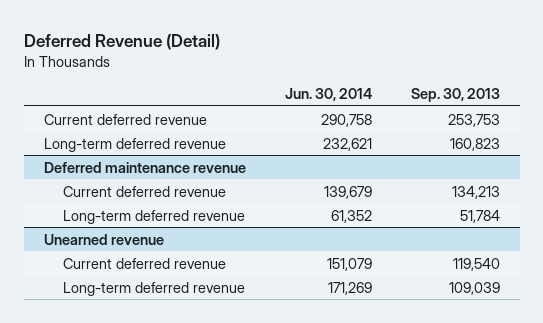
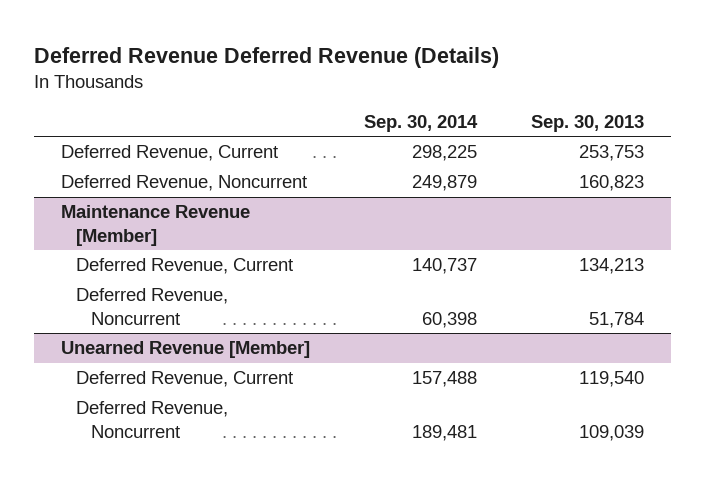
- Deferred Revenue (Detail)
+ Deferred Revenue Deferred Revenue (Details)
- | Jun. 30, 2014 | Sep. 30, 2013
+ | Sep. 30, 2014 | Sep. 30, 2013
- Current deferred revenue | 290,758 | 253,753
- Long-term deferred revenue | 232,621 | 160,823
- Deferred maintenance revenue
- Current deferred revenue | 139,679 | 134,213
- Long-term deferred revenue | 61,352 | 51,784
- Unearned revenue
- Current deferred revenue | 151,079 | 119,540
- Long-term deferred revenue | 171,269 | 109,039
+ Deferred Revenue, Current | 298,225 | 253,753
+ Deferred Revenue, Noncurrent | 249,879 | 160,823
+ Maintenance Revenue [Member]
+ Deferred Revenue, Current | 140,737 | 134,213
+ Deferred Revenue, Noncurrent | 60,398 | 51,784
+ Unearned Revenue [Member]
+ Deferred Revenue, Current | 157,488 | 119,540
+ Deferred Revenue, Noncurrent | 189,481 | 109,039

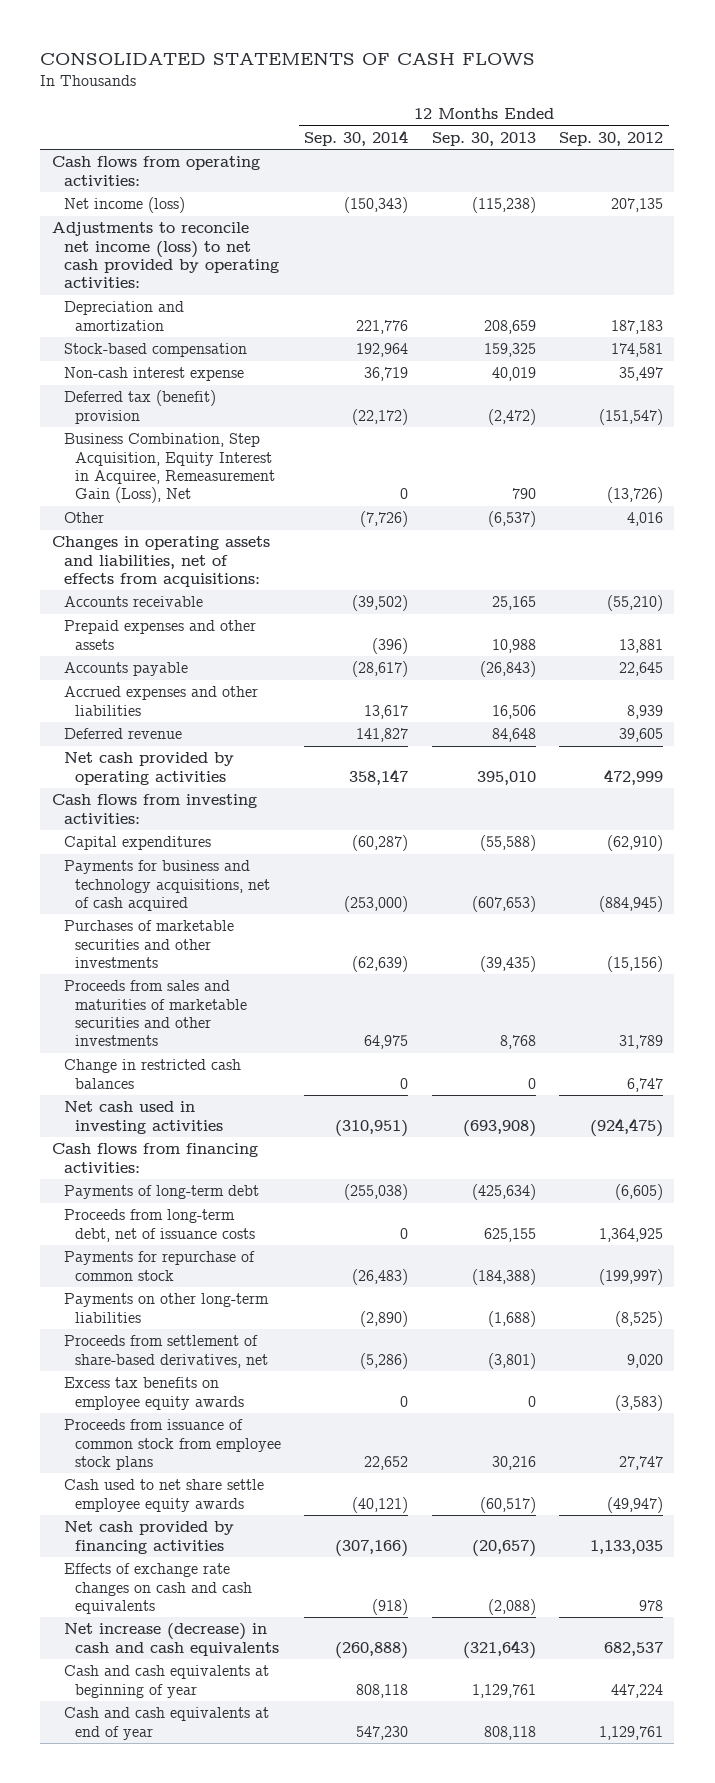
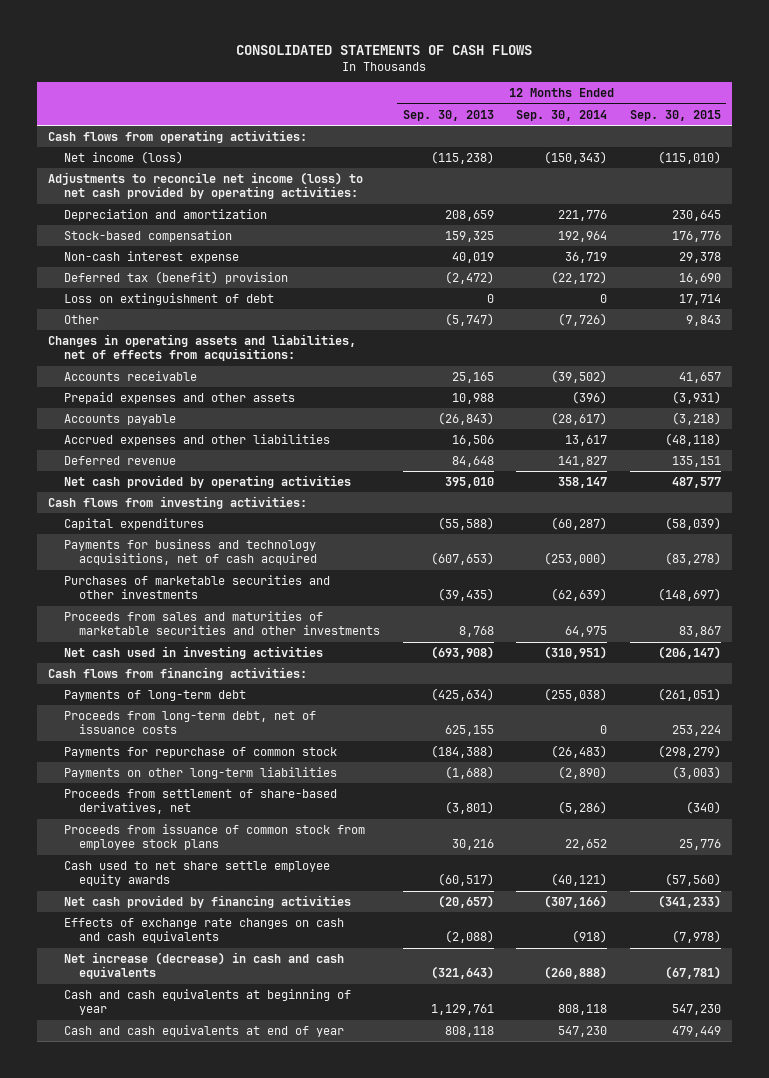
- | 12 Months Ended Sep. 30, 2014 | 12 Months Ended Sep. 30, 2013 | 12 Months Ended Sep. 30, 2012
+ | 12 Months Ended Sep. 30, 2013 | 12 Months Ended Sep. 30, 2014 | 12 Months Ended Sep. 30, 2015
- Business Combination, Step Acquisition, Equity Interest in Acquiree, Remeasurement Gain (Loss), Net | 0 | 790 | (13,726)
- Other | (7,726) | (6,537) | 4,016
+ Loss on extinguishment of debt | 0 | 0 | 17,714
+ Other | (5,747) | (7,726) | 9,843
- Change in restricted cash balances | 0 | 0 | 6,747
- Excess tax benefits on employee equity awards | 0 | 0 | (3,583)

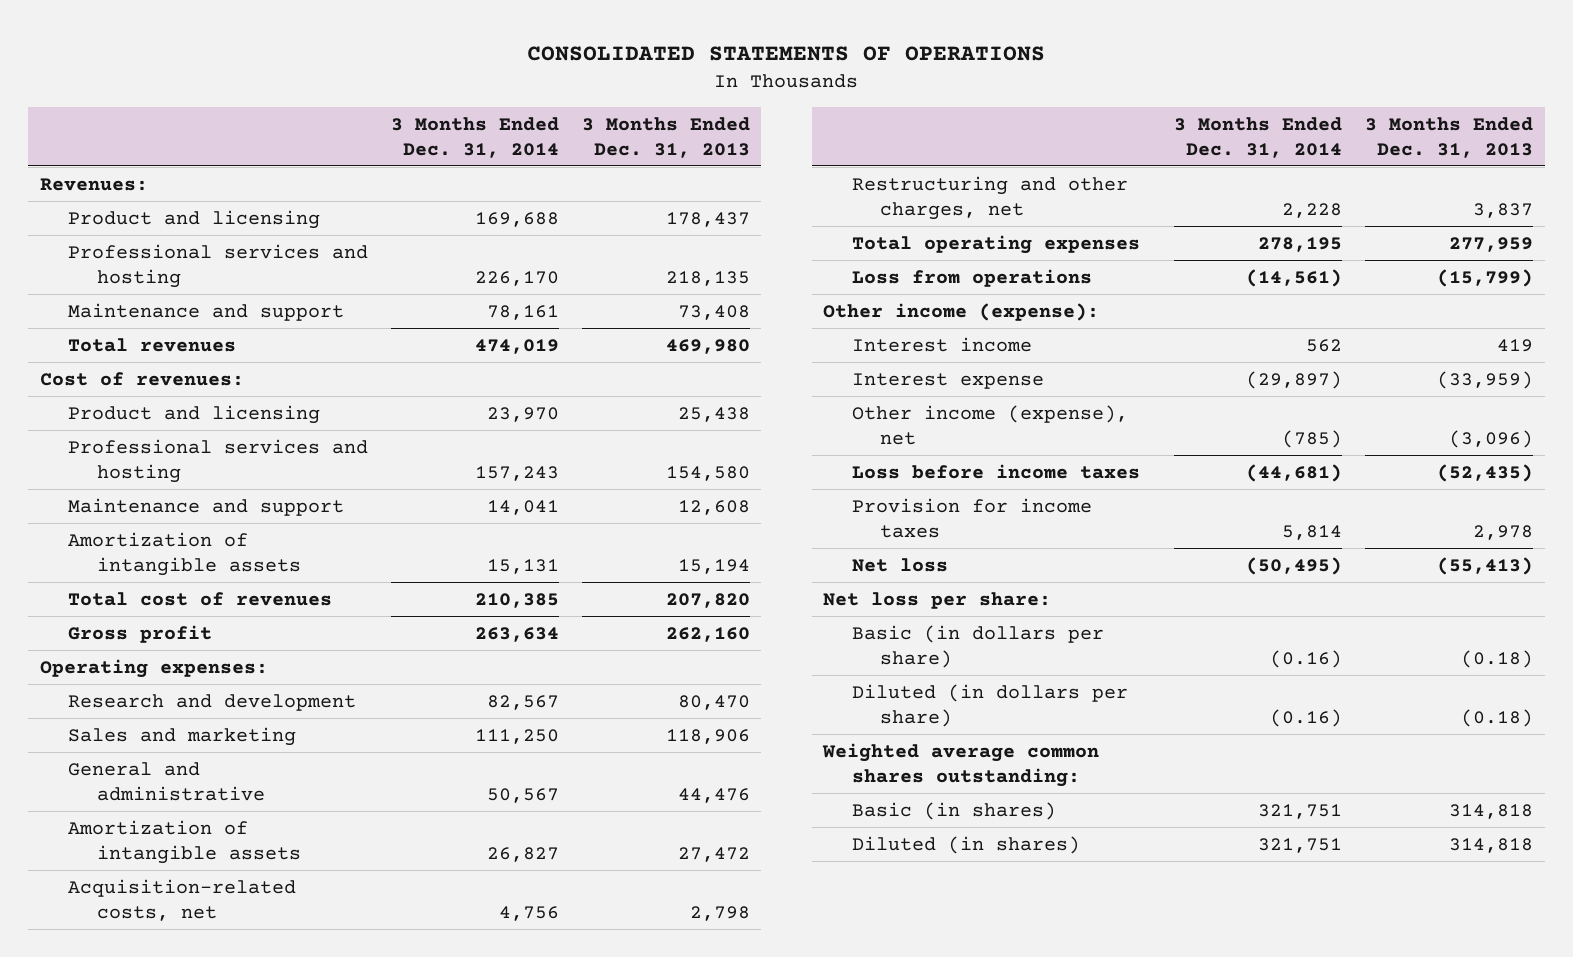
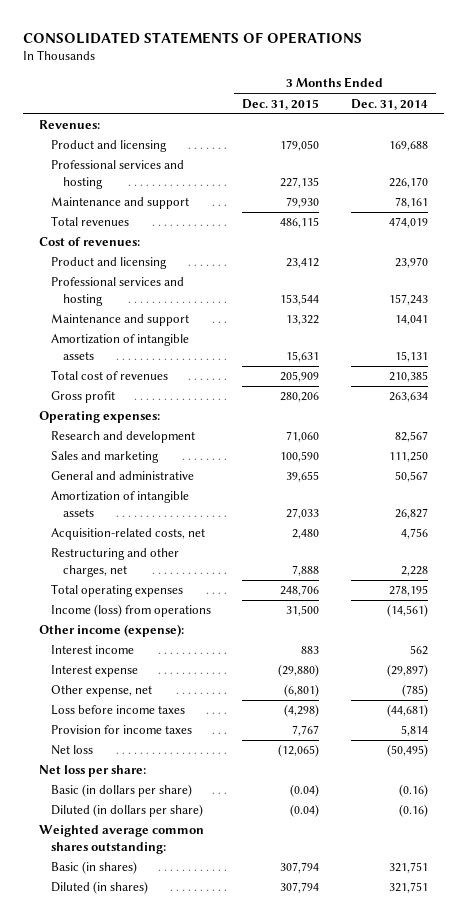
- | 3 Months Ended Dec. 31, 2014 | 3 Months Ended Dec. 31, 2013
+ | 3 Months Ended Dec. 31, 2015 | 3 Months Ended Dec. 31, 2014
- Loss from operations | (14,561) | (15,799)
+ Income (loss) from operations | 31,500 | (14,561)
- Other income (expense), net | (785) | (3,096)
+ Other expense, net | (6,801) | (785)

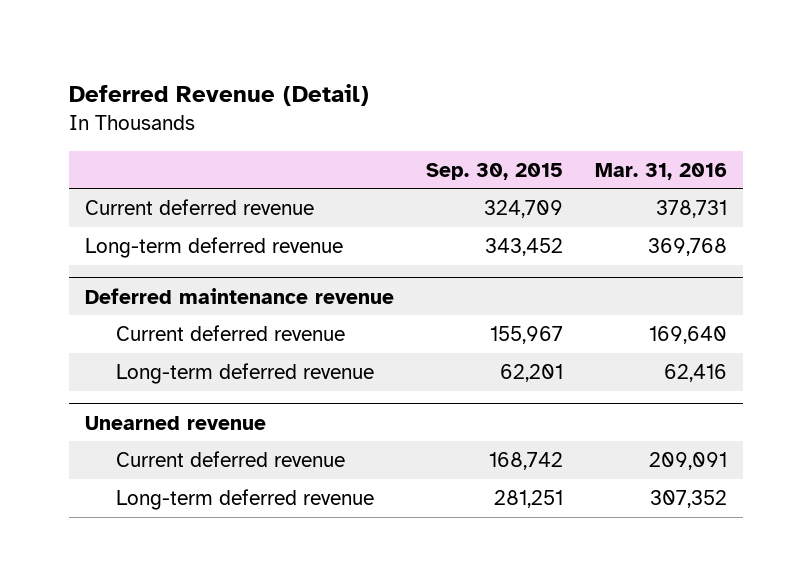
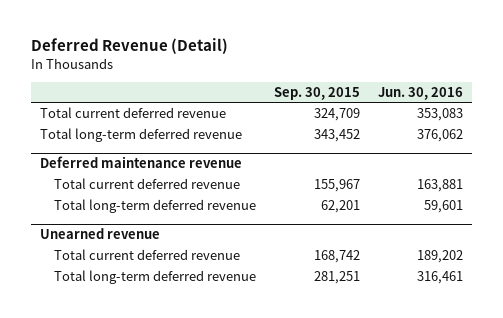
- | Sep. 30, 2015 | Mar. 31, 2016
+ | Sep. 30, 2015 | Jun. 30, 2016
- Current deferred revenue | 324,709 | 378,731
- Long-term deferred revenue | 343,452 | 369,768
+ Total current deferred revenue | 324,709 | 353,083
+ Total long-term deferred revenue | 343,452 | 376,062
@ Deferred maintenance revenue
- Current deferred revenue | 155,967 | 169,640
- Long-term deferred revenue | 62,201 | 62,416
+ Total current deferred revenue | 155,967 | 163,881
+ Total long-term deferred revenue | 62,201 | 59,601
@ Unearned revenue
- Current deferred revenue | 168,742 | 209,091
- Long-term deferred revenue | 281,251 | 307,352
+ Total current deferred revenue | 168,742 | 189,202
+ Total long-term deferred revenue | 281,251 | 316,461

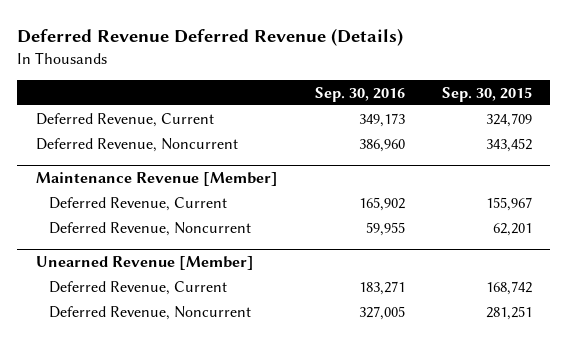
- Deferred Revenue (Detail)
+ Deferred Revenue Deferred Revenue (Details)
- | Sep. 30, 2015 | Jun. 30, 2016
+ | Sep. 30, 2016 | Sep. 30, 2015
- Total current deferred revenue | 324,709 | 353,083
- Total long-term deferred revenue | 343,452 | 376,062
- Deferred maintenance revenue
- Total current deferred revenue | 155,967 | 163,881
- Total long-term deferred revenue | 62,201 | 59,601
- Unearned revenue
- Total current deferred revenue | 168,742 | 189,202
- Total long-term deferred revenue | 281,251 | 316,461
+ Deferred Revenue, Current | 349,173 | 324,709
+ Deferred Revenue, Noncurrent | 386,960 | 343,452
+ Maintenance Revenue [Member]
+ Deferred Revenue, Current | 165,902 | 155,967
+ Deferred Revenue, Noncurrent | 59,955 | 62,201
+ Unearned Revenue [Member]
+ Deferred Revenue, Current | 183,271 | 168,742
+ Deferred Revenue, Noncurrent | 327,005 | 281,251

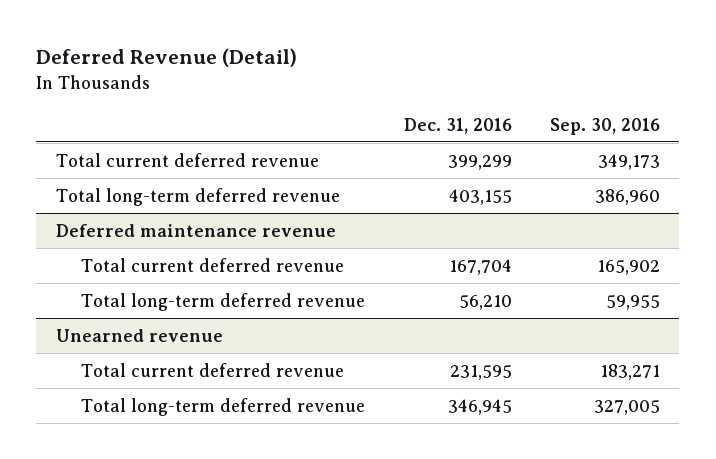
- Deferred Revenue Deferred Revenue (Details)
+ Deferred Revenue (Detail)
- | Sep. 30, 2016 | Sep. 30, 2015
+ | Dec. 31, 2016 | Sep. 30, 2016
- Deferred Revenue, Current | 349,173 | 324,709
- Deferred Revenue, Noncurrent | 386,960 | 343,452
- Maintenance Revenue [Member]
- Deferred Revenue, Current | 165,902 | 155,967
- Deferred Revenue, Noncurrent | 59,955 | 62,201
- Unearned Revenue [Member]
- Deferred Revenue, Current | 183,271 | 168,742
- Deferred Revenue, Noncurrent | 327,005 | 281,251
+ Total current deferred revenue | 399,299 | 349,173
+ Total long-term deferred revenue | 403,155 | 386,960
+ Deferred maintenance revenue
+ Total current deferred revenue | 167,704 | 165,902
+ Total long-term deferred revenue | 56,210 | 59,955
+ Unearned revenue
+ Total current deferred revenue | 231,595 | 183,271
+ Total long-term deferred revenue | 346,945 | 327,005

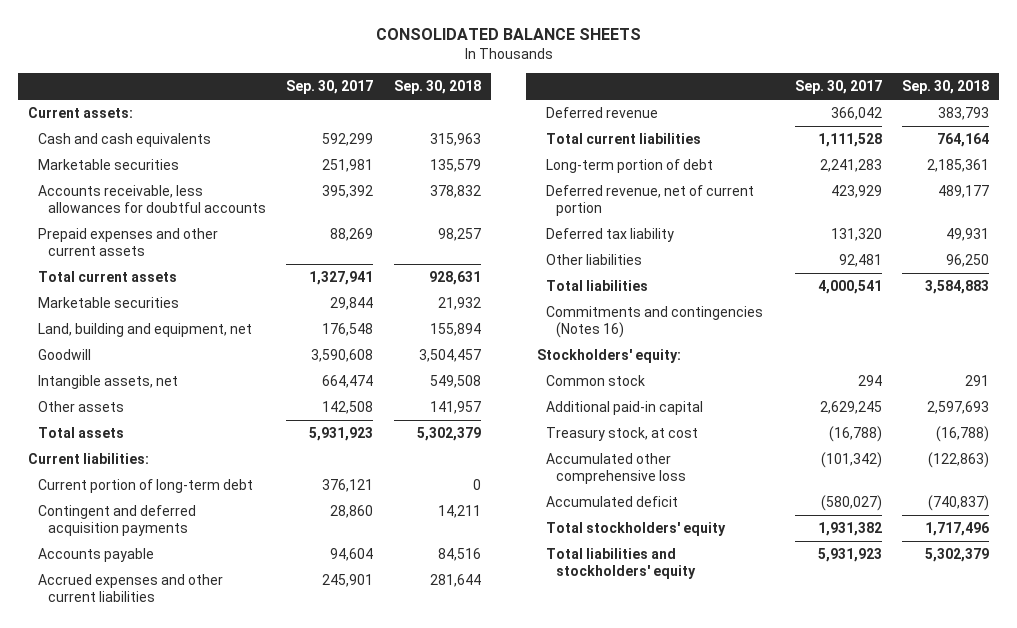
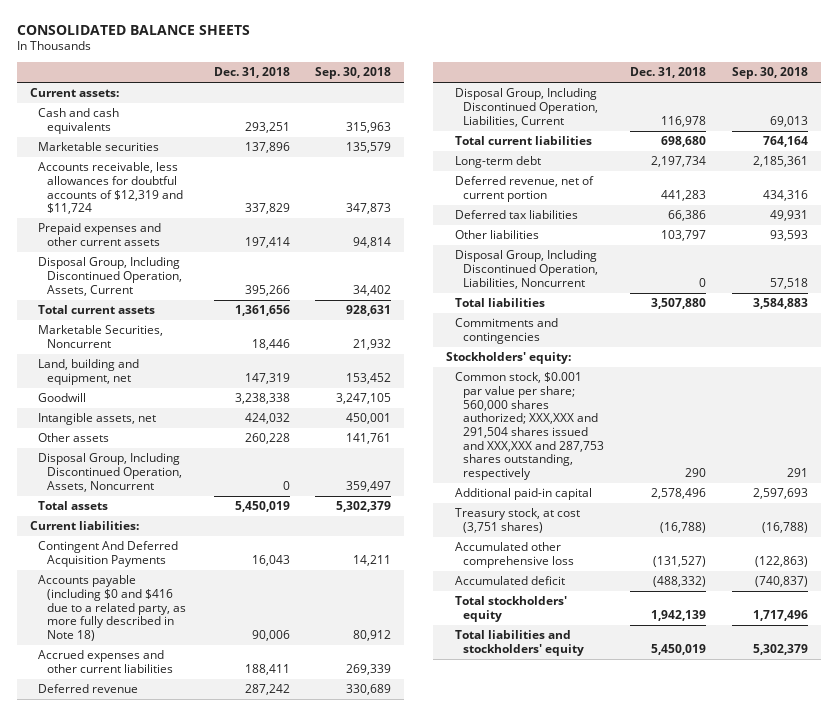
- | Sep. 30, 2017 | Sep. 30, 2018
+ | Dec. 31, 2018 | Sep. 30, 2018
- Accounts receivable, less allowances for doubtful accounts | 395,392 | 378,832
- Prepaid expenses and other current assets | 88,269 | 98,257
+ Accounts receivable, less allowances for doubtful accounts of $12,319 and $11,724 | 337,829 | 347,873
+ Prepaid expenses and other current assets | 197,414 | 94,814
+ Disposal Group, Including Discontinued Operation, Assets, Current | 395,266 | 34,402
- Marketable securities | 29,844 | 21,932
- Land, building and equipment, net | 176,548 | 155,894
- Goodwill | 3,590,608 | 3,504,457
- Intangible assets, net | 664,474 | 549,508
- Other assets | 142,508 | 141,957
+ Marketable Securities, Noncurrent | 18,446 | 21,932
+ Land, building and equipment, net | 147,319 | 153,452
+ Goodwill | 3,238,338 | 3,247,105
+ Intangible assets, net | 424,032 | 450,001
+ Other assets | 260,228 | 141,761
+ Disposal Group, Including Discontinued Operation, Assets, Noncurrent | 0 | 359,497
- Current portion of long-term debt | 376,121 | 0
- Contingent and deferred acquisition payments | 28,860 | 14,211
- Accounts payable | 94,604 | 84,516
- Accrued expenses and other current liabilities | 245,901 | 281,644
- Deferred revenue | 366,042 | 383,793
+ Contingent And Deferred Acquisition Payments | 16,043 | 14,211
+ Accounts payable (including $0 and $416 due to a related party, as more fully described in Note 18) | 90,006 | 80,912
+ Accrued expenses and other current liabilities | 188,411 | 269,339
+ Deferred revenue | 287,242 | 330,689
+ Disposal Group, Including Discontinued Operation, Liabilities, Current | 116,978 | 69,013
- Long-term portion of debt | 2,241,283 | 2,185,361
- Deferred revenue, net of current portion | 423,929 | 489,177
- Deferred tax liability | 131,320 | 49,931
- Other liabilities | 92,481 | 96,250
+ Long-term debt | 2,197,734 | 2,185,361
+ Deferred revenue, net of current portion | 441,283 | 434,316
+ Deferred tax liabilities | 66,386 | 49,931
+ Other liabilities | 103,797 | 93,593
+ Disposal Group, Including Discontinued Operation, Liabilities, Noncurrent | 0 | 57,518
- Commitments and contingencies (Notes 16)
+ Commitments and contingencies
- Common stock | 294 | 291
+ Common stock, $0.001 par value per share; 560,000 shares authorized; XXX,XXX and 291,504 shares issued and XXX,XXX and 287,753 shares outstanding, respectively | 290 | 291
- Treasury stock, at cost | (16,788) | (16,788)
+ Treasury stock, at cost (3,751 shares) | (16,788) | (16,788)

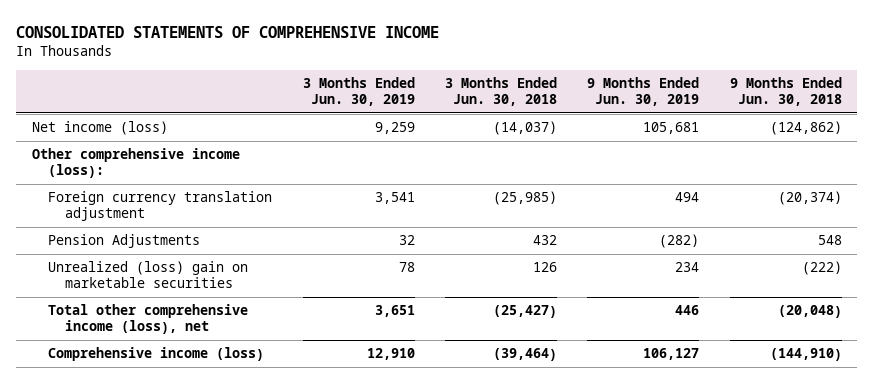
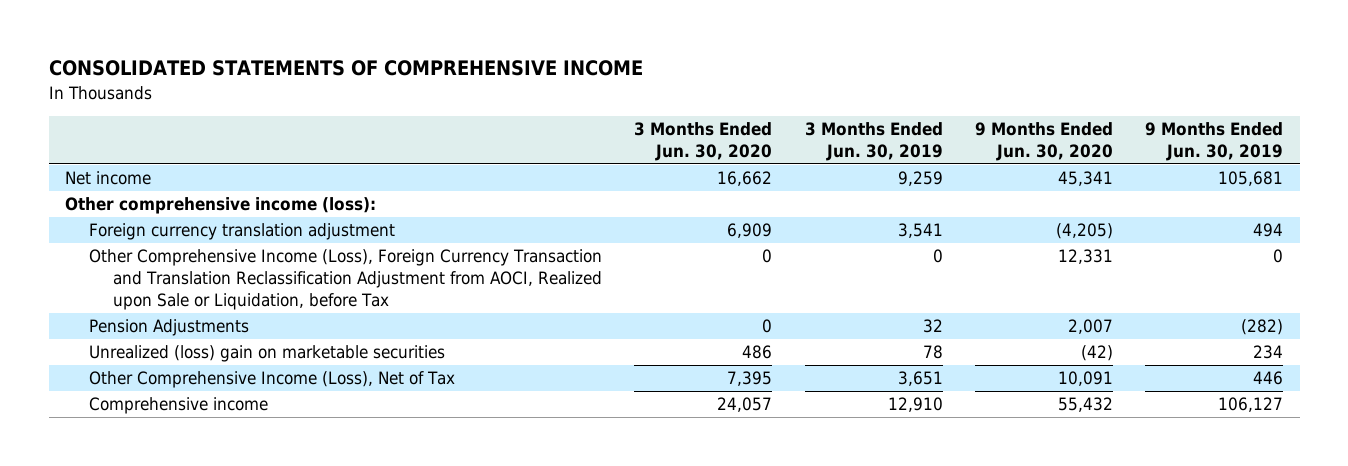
- | 3 Months Ended Jun. 30, 2019 | 3 Months Ended Jun. 30, 2018 | 9 Months Ended Jun. 30, 2019 | 9 Months Ended Jun. 30, 2018
+ | 3 Months Ended Jun. 30, 2020 | 3 Months Ended Jun. 30, 2019 | 9 Months Ended Jun. 30, 2020 | 9 Months Ended Jun. 30, 2019
- Net income (loss) | 9,259 | (14,037) | 105,681 | (124,862)
+ Net income | 16,662 | 9,259 | 45,341 | 105,681
+ Other Comprehensive Income (Loss), Foreign Currency Transaction and Translation Reclassification Adjustment from AOCI, Realized upon Sale or Liquidation, before Tax | 0 | 0 | 12,331 | 0
- Total other comprehensive income (loss), net | 3,651 | (25,427) | 446 | (20,048)
- Comprehensive income (loss) | 12,910 | (39,464) | 106,127 | (144,910)
+ Other Comprehensive Income (Loss), Net of Tax | 7,395 | 3,651 | 10,091 | 446
+ Comprehensive income | 24,057 | 12,910 | 55,432 | 106,127

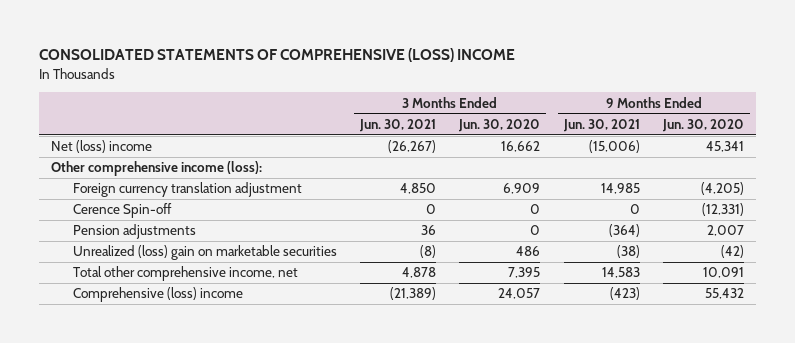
- CONSOLIDATED STATEMENTS OF COMPREHENSIVE INCOME
+ CONSOLIDATED STATEMENTS OF COMPREHENSIVE (LOSS) INCOME
- | 3 Months Ended Jun. 30, 2020 | 3 Months Ended Jun. 30, 2019 | 9 Months Ended Jun. 30, 2020 | 9 Months Ended Jun. 30, 2019
+ | 3 Months Ended Jun. 30, 2021 | 3 Months Ended Jun. 30, 2020 | 9 Months Ended Jun. 30, 2021 | 9 Months Ended Jun. 30, 2020
- Net income | 16,662 | 9,259 | 45,341 | 105,681
+ Net (loss) income | (26,267) | 16,662 | (15,006) | 45,341
- Other Comprehensive Income (Loss), Foreign Currency Transaction and Translation Reclassification Adjustment from AOCI, Realized upon Sale or Liquidation, before Tax | 0 | 0 | 12,331 | 0
- Pension Adjustments | 0 | 32 | 2,007 | (282)
+ Cerence Spin-off | 0 | 0 | 0 | (12,331)
+ Pension adjustments | 36 | 0 | (364) | 2,007
- Other Comprehensive Income (Loss), Net of Tax | 7,395 | 3,651 | 10,091 | 446
- Comprehensive income | 24,057 | 12,910 | 55,432 | 106,127
+ Total other comprehensive income, net | 4,878 | 7,395 | 14,583 | 10,091
+ Comprehensive (loss) income | (21,389) | 24,057 | (423) | 55,432

